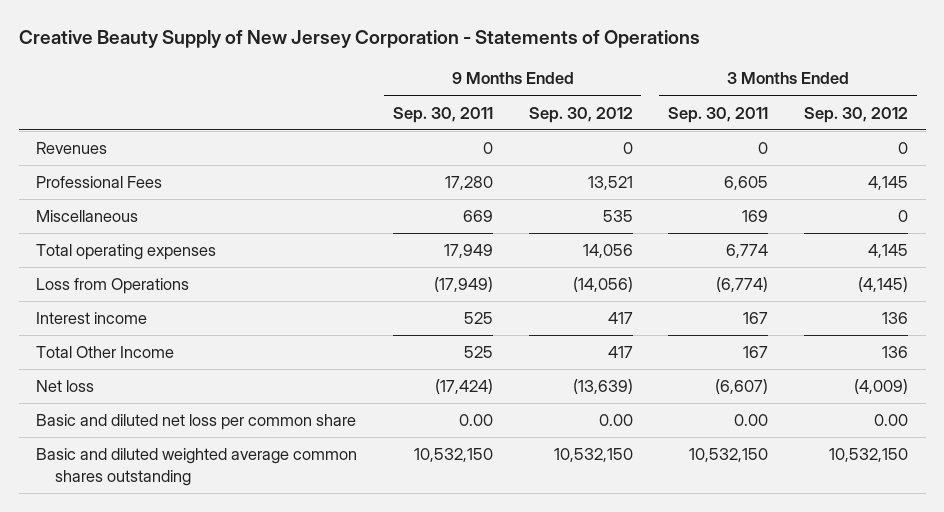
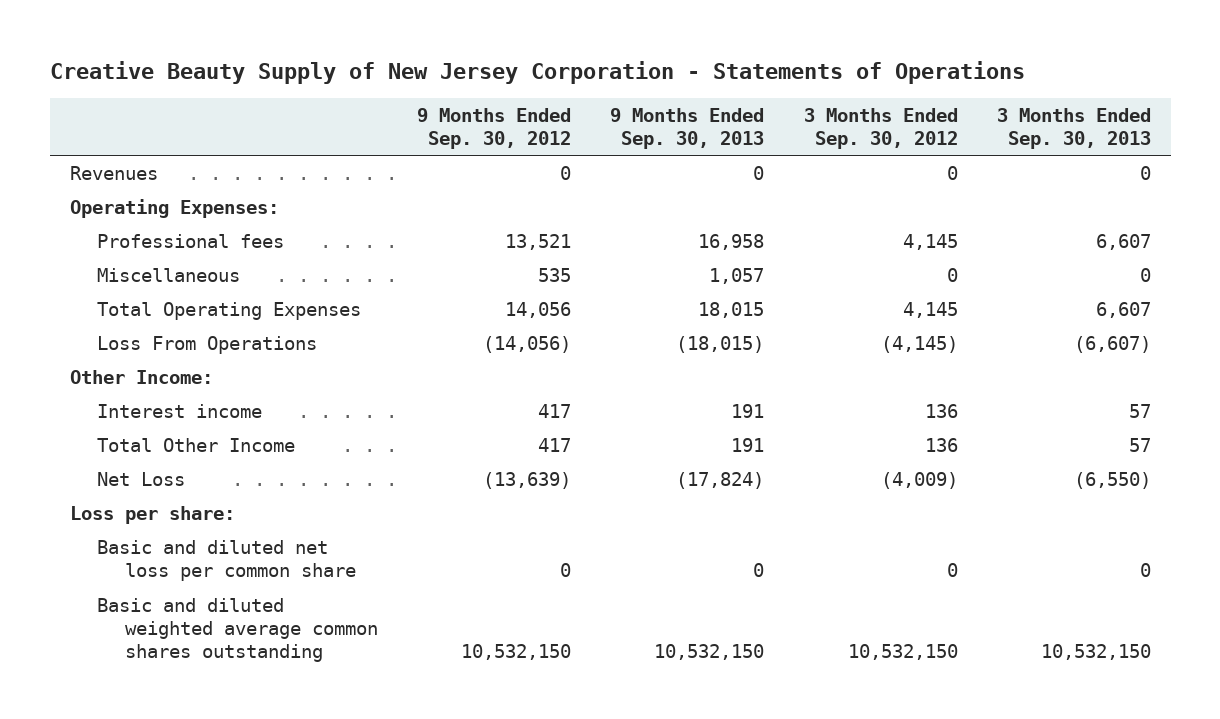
- | 9 Months Ended Sep. 30, 2011 | 9 Months Ended Sep. 30, 2012 | 3 Months Ended Sep. 30, 2011 | 3 Months Ended Sep. 30, 2012
+ | 9 Months Ended Sep. 30, 2012 | 9 Months Ended Sep. 30, 2013 | 3 Months Ended Sep. 30, 2012 | 3 Months Ended Sep. 30, 2013
- Professional Fees | 17,280 | 13,521 | 6,605 | 4,145
+ Operating Expenses:
+ Professional fees | 13,521 | 16,958 | 4,145 | 6,607
- Total operating expenses | 17,949 | 14,056 | 6,774 | 4,145
- Loss from Operations | (17,949) | (14,056) | (6,774) | (4,145)
+ Total Operating Expenses | 14,056 | 18,015 | 4,145 | 6,607
+ Loss From Operations | (14,056) | (18,015) | (4,145) | (6,607)
+ Other Income:
- Net loss | (17,424) | (13,639) | (6,607) | (4,009)
- Basic and diluted net loss per common share | 0.00 | 0.00 | 0.00 | 0.00
+ Net Loss | (13,639) | (17,824) | (4,009) | (6,550)
+ Loss per share:
+ Basic and diluted net loss per common share | 0 | 0 | 0 | 0

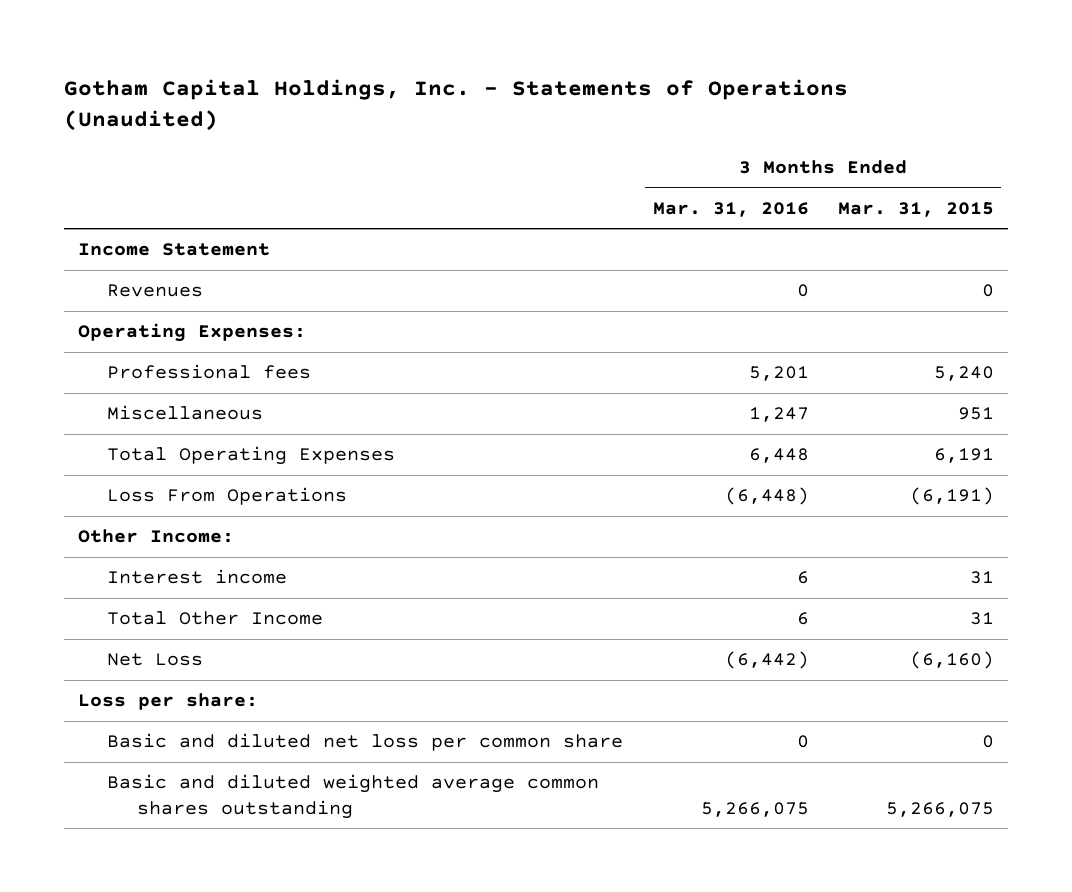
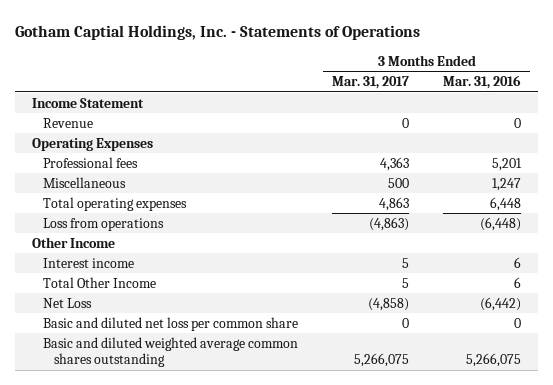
- Gotham Capital Holdings, Inc. - Statements of Operations (Unaudited)
+ Gotham Captial Holdings, Inc. - Statements of Operations
- | 3 Months Ended Mar. 31, 2016 | 3 Months Ended Mar. 31, 2015
+ | 3 Months Ended Mar. 31, 2017 | 3 Months Ended Mar. 31, 2016
- Revenues | 0 | 0
- Operating Expenses:
+ Revenue | 0 | 0
+ Operating Expenses
- Total Operating Expenses | 6,448 | 6,191
- Loss From Operations | (6,448) | (6,191)
- Other Income:
+ Total operating expenses | 4,863 | 6,448
+ Loss from operations | (4,863) | (6,448)
+ Other Income
- Loss per share:

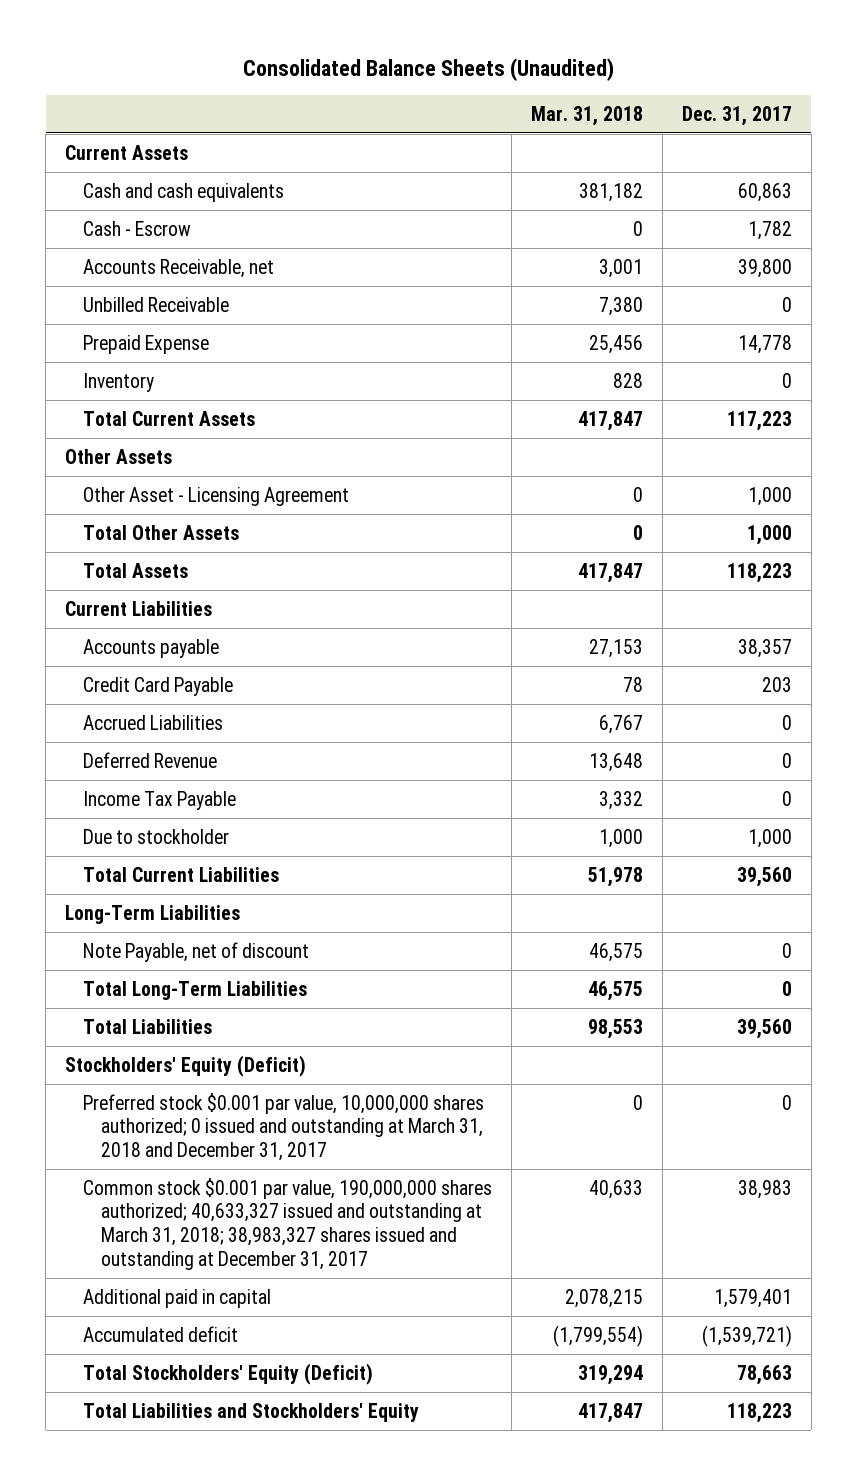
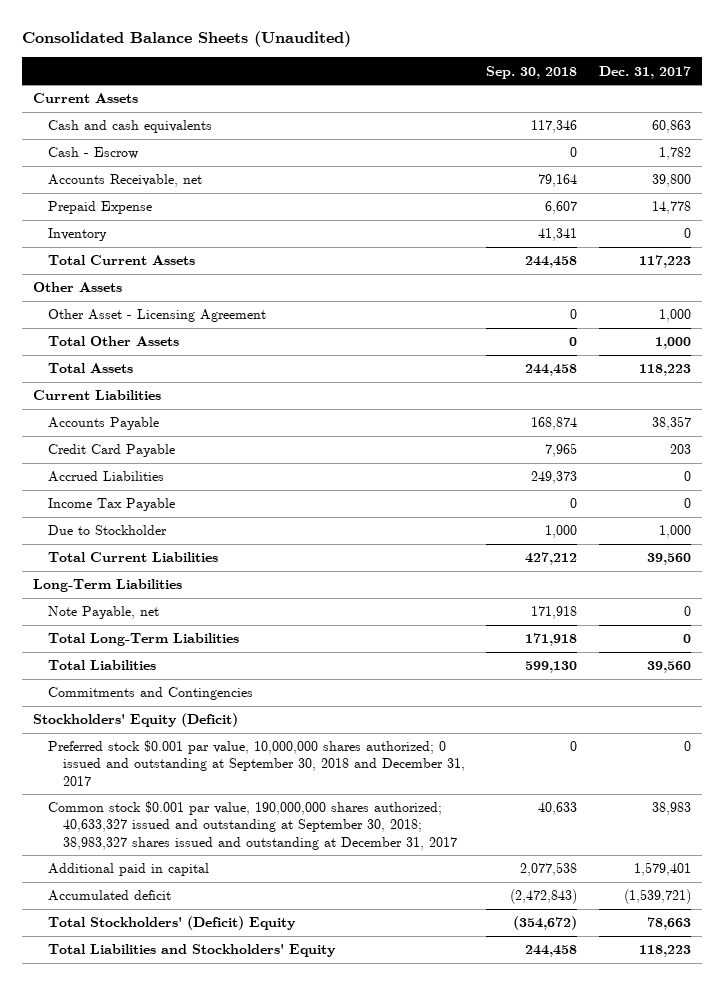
- | Mar. 31, 2018 | Dec. 31, 2017
+ | Sep. 30, 2018 | Dec. 31, 2017
- Unbilled Receivable | 7,380 | 0
- Accounts payable | 27,153 | 38,357
+ Accounts Payable | 168,874 | 38,357
- Deferred Revenue | 13,648 | 0
- Due to stockholder | 1,000 | 1,000
+ Due to Stockholder | 1,000 | 1,000
- Note Payable, net of discount | 46,575 | 0
+ Note Payable, net | 171,918 | 0
+ Commitments and Contingencies
- Preferred stock $0.001 par value, 10,000,000 shares authorized; 0 issued and outstanding at March 31, 2018 and December 31, 2017 | 0 | 0
- Common stock $0.001 par value, 190,000,000 shares authorized; 40,633,327 issued and outstanding at March 31, 2018; 38,983,327 shares issued and outstanding at December 31, 2017 | 40,633 | 38,983
+ Preferred stock $0.001 par value, 10,000,000 shares authorized; 0 issued and outstanding at September 30, 2018 and December 31, 2017 | 0 | 0
+ Common stock $0.001 par value, 190,000,000 shares authorized; 40,633,327 issued and outstanding at September 30, 2018; 38,983,327 shares issued and outstanding at December 31, 2017 | 40,633 | 38,983
- Total Stockholders' Equity (Deficit) | 319,294 | 78,663
+ Total Stockholders' (Deficit) Equity | (354,672) | 78,663

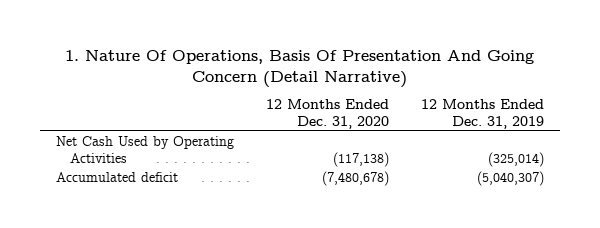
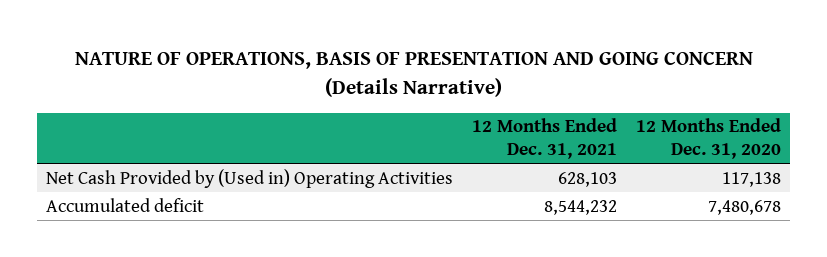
- 1. Nature Of Operations, Basis Of Presentation And Going Concern (Detail Narrative)
+ NATURE OF OPERATIONS, BASIS OF PRESENTATION AND GOING CONCERN (Details Narrative)
- | 12 Months Ended Dec. 31, 2020 | 12 Months Ended Dec. 31, 2019
+ | 12 Months Ended Dec. 31, 2021 | 12 Months Ended Dec. 31, 2020
- Net Cash Used by Operating Activities | (117,138) | (325,014)
- Accumulated deficit | (7,480,678) | (5,040,307)
+ Net Cash Provided by (Used in) Operating Activities | 628,103 | 117,138
+ Accumulated deficit | 8,544,232 | 7,480,678

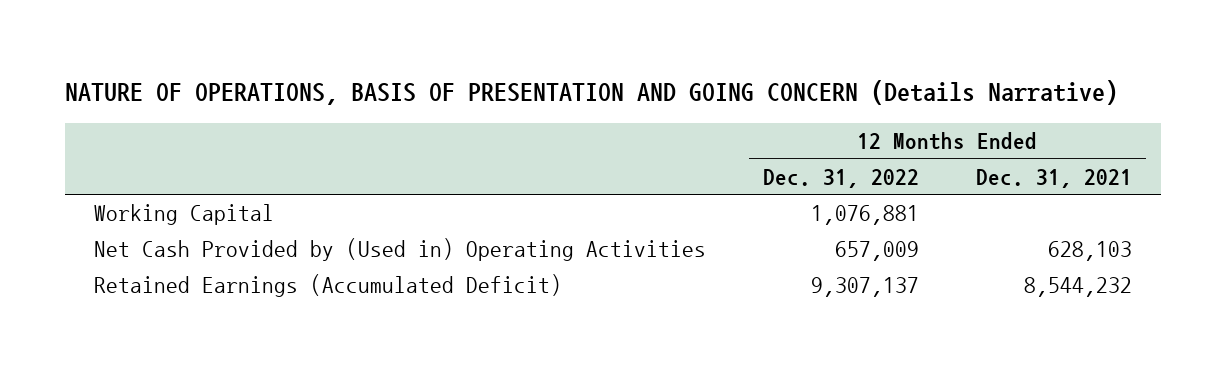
- | 12 Months Ended Dec. 31, 2021 | 12 Months Ended Dec. 31, 2020
+ | 12 Months Ended Dec. 31, 2022 | 12 Months Ended Dec. 31, 2021
+ Working Capital | 1,076,881 |
- Accumulated deficit | 8,544,232 | 7,480,678
+ Retained Earnings (Accumulated Deficit) | 9,307,137 | 8,544,232

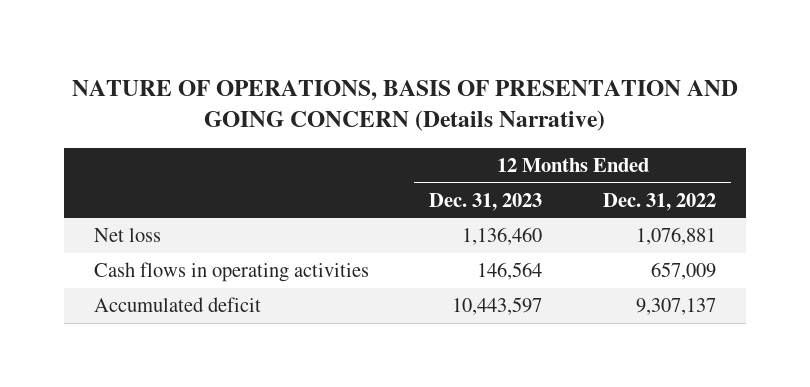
- | 12 Months Ended Dec. 31, 2022 | 12 Months Ended Dec. 31, 2021
+ | 12 Months Ended Dec. 31, 2023 | 12 Months Ended Dec. 31, 2022
- Working Capital | 1,076,881 |
- Net Cash Provided by (Used in) Operating Activities | 657,009 | 628,103
- Retained Earnings (Accumulated Deficit) | 9,307,137 | 8,544,232
+ Net loss | 1,136,460 | 1,076,881
+ Cash flows in operating activities | 146,564 | 657,009
+ Accumulated deficit | 10,443,597 | 9,307,137

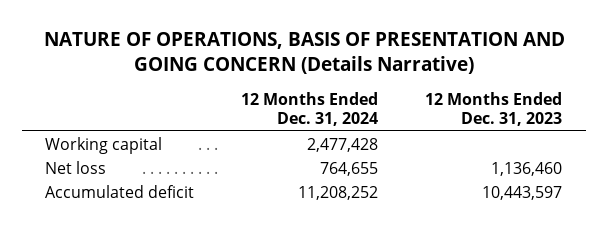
- | 12 Months Ended Dec. 31, 2023 | 12 Months Ended Dec. 31, 2022
+ | 12 Months Ended Dec. 31, 2024 | 12 Months Ended Dec. 31, 2023
+ Working capital | 2,477,428 |
- Cash flows in operating activities | 146,564 | 657,009

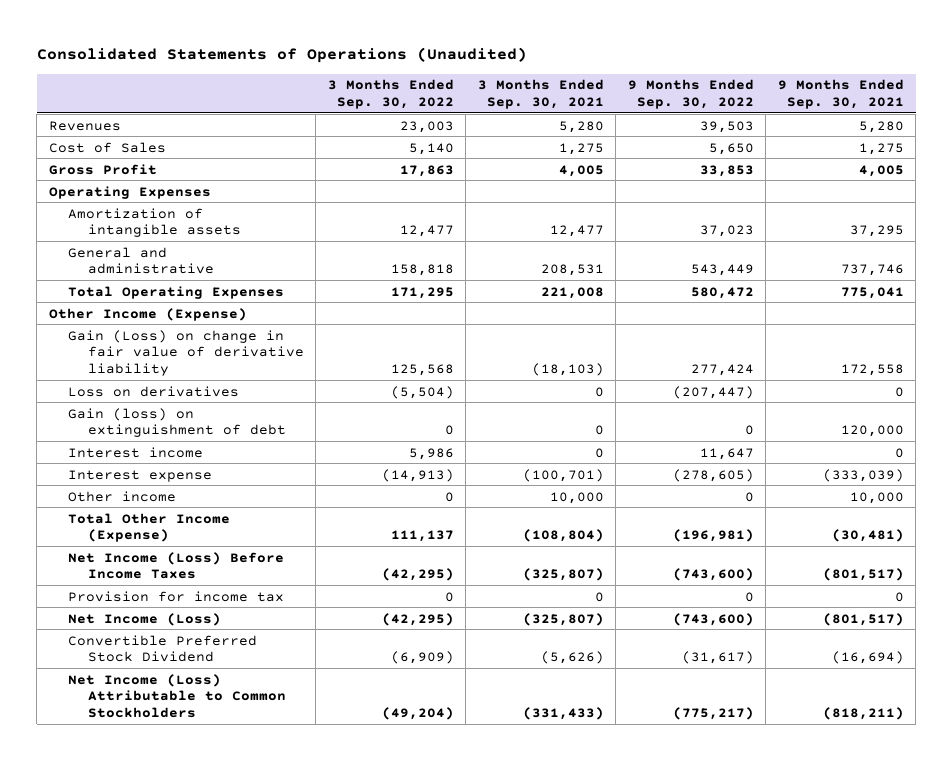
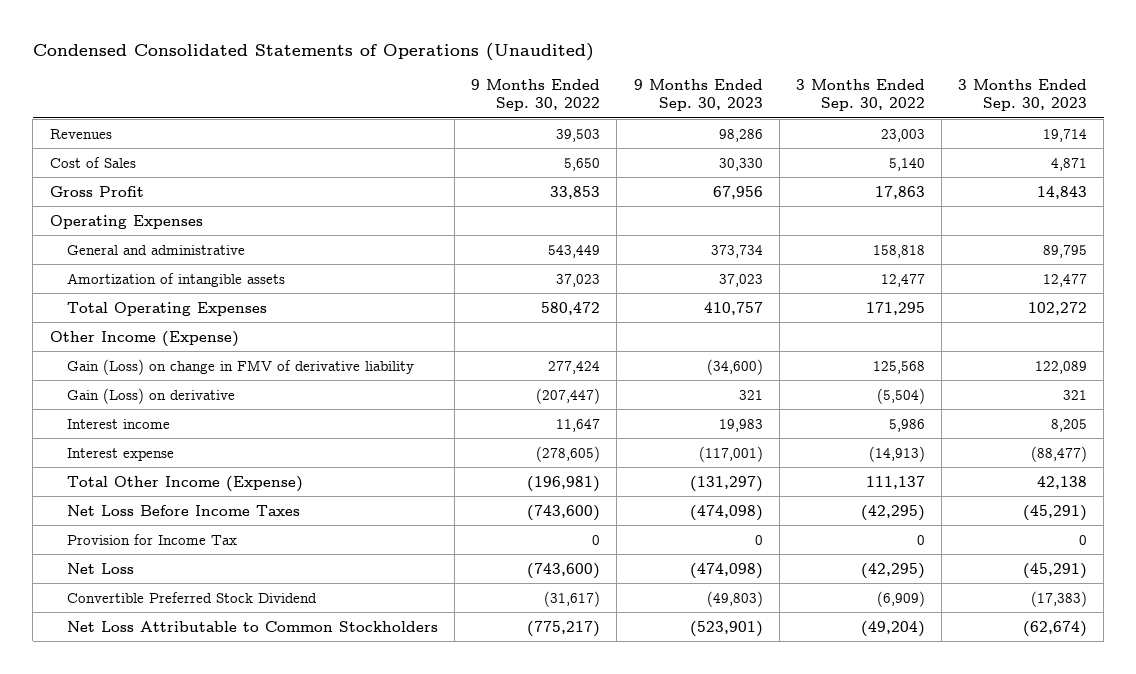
- Consolidated Statements of Operations (Unaudited)
+ Condensed Consolidated Statements of Operations (Unaudited)
- | 3 Months Ended Sep. 30, 2022 | 3 Months Ended Sep. 30, 2021 | 9 Months Ended Sep. 30, 2022 | 9 Months Ended Sep. 30, 2021
+ | 9 Months Ended Sep. 30, 2022 | 9 Months Ended Sep. 30, 2023 | 3 Months Ended Sep. 30, 2022 | 3 Months Ended Sep. 30, 2023
moved down: Amortization of intangible assets | 37,023 | 37,023 | 12,477 | 12,477
- Gain (Loss) on change in fair value of derivative liability | 125,568 | (18,103) | 277,424 | 172,558
- Loss on derivatives | (5,504) | 0 | (207,447) | 0
- Gain (loss) on extinguishment of debt | 0 | 0 | 0 | 120,000
+ Gain (Loss) on change in FMV of derivative liability | 277,424 | (34,600) | 125,568 | 122,089
+ Gain (Loss) on derivative | (207,447) | 321 | (5,504) | 321
- Other income | 0 | 10,000 | 0 | 10,000
- Net Income (Loss) Before Income Taxes | (42,295) | (325,807) | (743,600) | (801,517)
- Provision for income tax | 0 | 0 | 0 | 0
- Net Income (Loss) | (42,295) | (325,807) | (743,600) | (801,517)
+ Net Loss Before Income Taxes | (743,600) | (474,098) | (42,295) | (45,291)
+ Provision for Income Tax | 0 | 0 | 0 | 0
+ Net Loss | (743,600) | (474,098) | (42,295) | (45,291)
- Net Income (Loss) Attributable to Common Stockholders | (49,204) | (331,433) | (775,217) | (818,211)
+ Net Loss Attributable to Common Stockholders | (775,217) | (523,901) | (49,204) | (62,674)

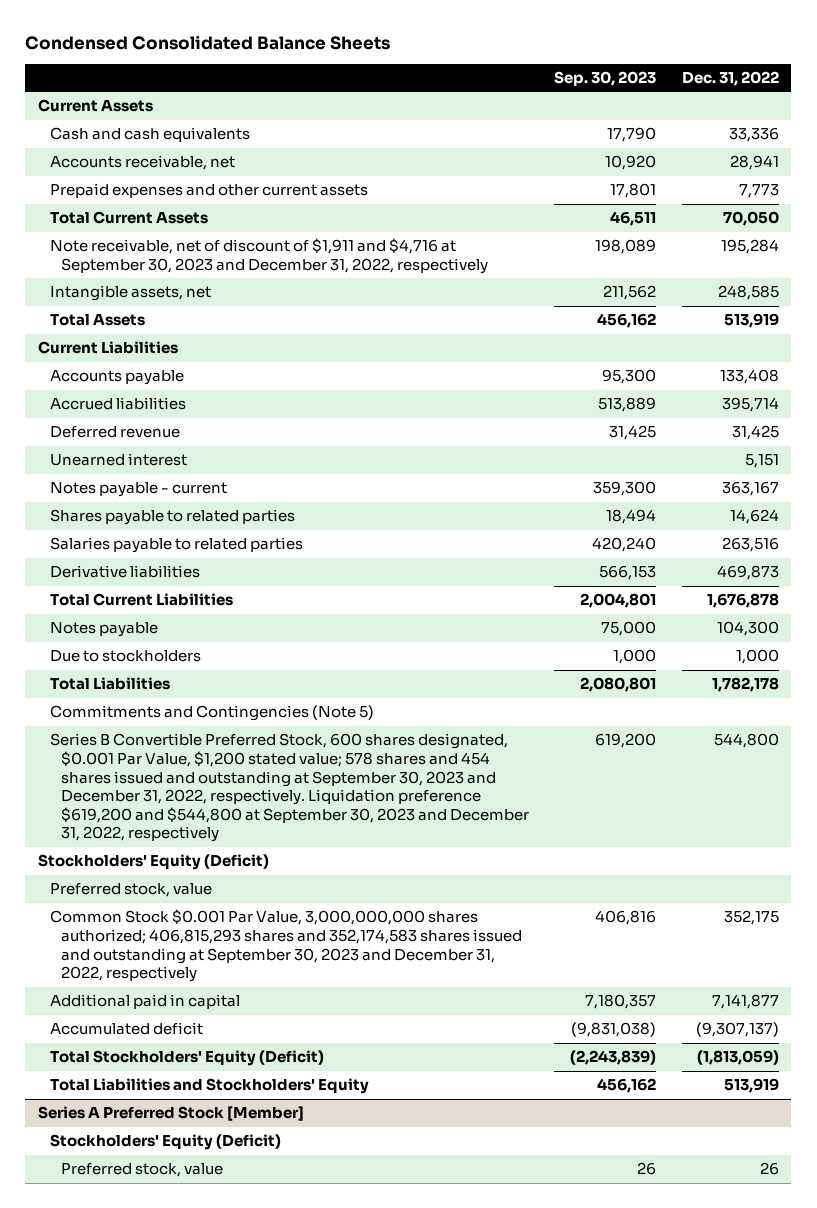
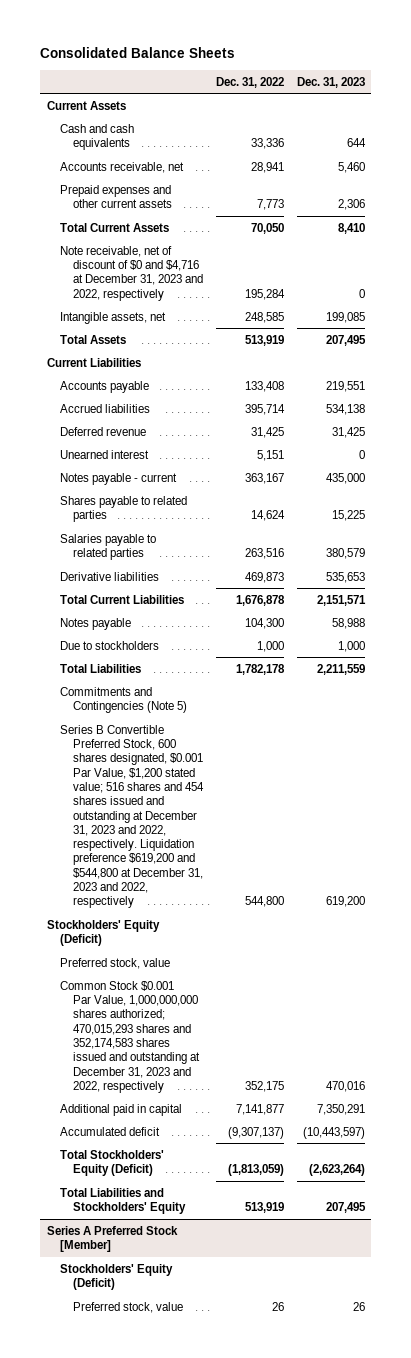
- Condensed Consolidated Balance Sheets
+ Consolidated Balance Sheets
- | Sep. 30, 2023 | Dec. 31, 2022
+ | Dec. 31, 2022 | Dec. 31, 2023
- Note receivable, net of discount of $1,911 and $4,716 at September 30, 2023 and December 31, 2022, respectively | 198,089 | 195,284
+ Note receivable, net of discount of $0 and $4,716 at December 31, 2023 and 2022, respectively | 195,284 | 0
- Series B Convertible Preferred Stock, 600 shares designated, $0.001 Par Value, $1,200 stated value; 578 shares and 454 shares issued and outstanding at September 30, 2023 and December 31, 2022, respectively. Liquidation preference $619,200 and $544,800 at September 30, 2023 and December 31, 2022, respectively | 619,200 | 544,800
+ Series B Convertible Preferred Stock, 600 shares designated, $0.001 Par Value, $1,200 stated value; 516 shares and 454 shares issued and outstanding at December 31, 2023 and 2022, respectively. Liquidation preference $619,200 and $544,800 at December 31, 2023 and 2022, respectively | 544,800 | 619,200
- Common Stock $0.001 Par Value, 3,000,000,000 shares authorized; 406,815,293 shares and 352,174,583 shares issued and outstanding at September 30, 2023 and December 31, 2022, respectively | 406,816 | 352,175
+ Common Stock $0.001 Par Value, 1,000,000,000 shares authorized; 470,015,293 shares and 352,174,583 shares issued and outstanding at December 31, 2023 and 2022, respectively | 352,175 | 470,016

